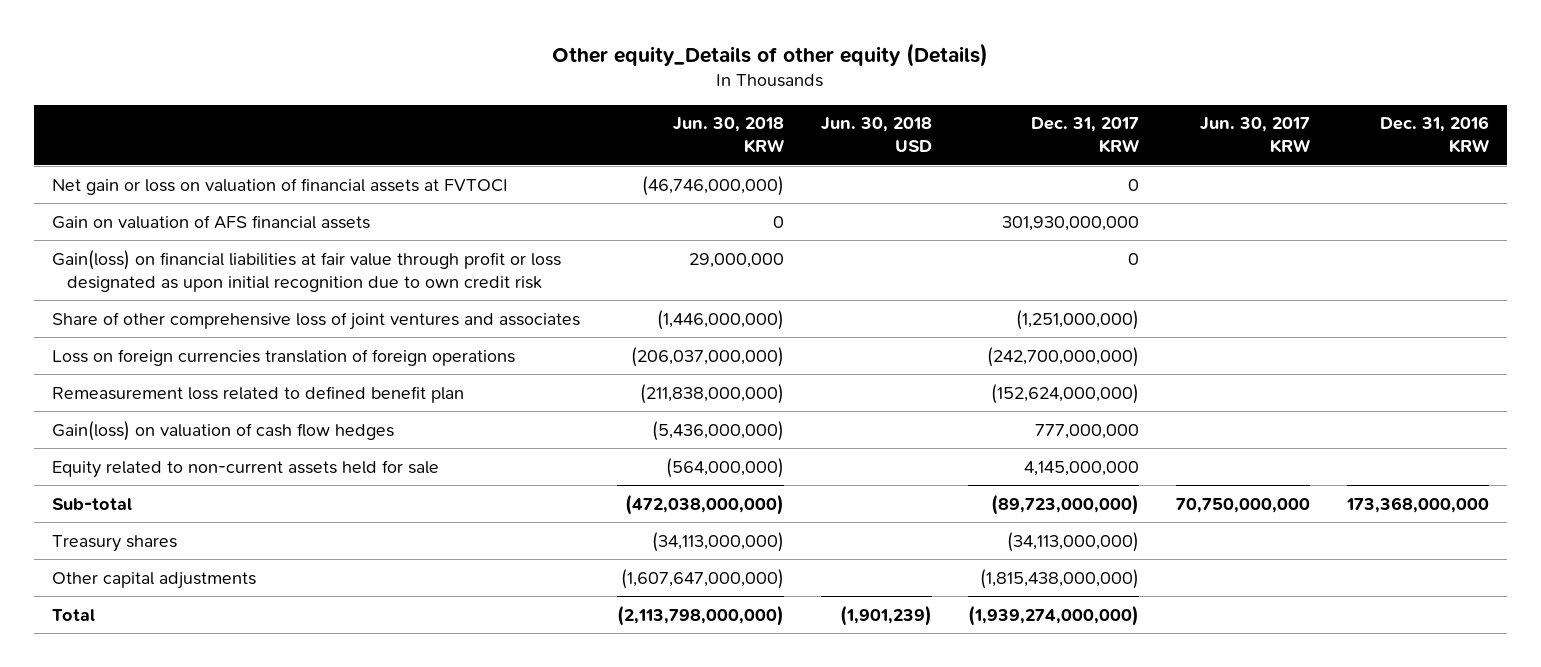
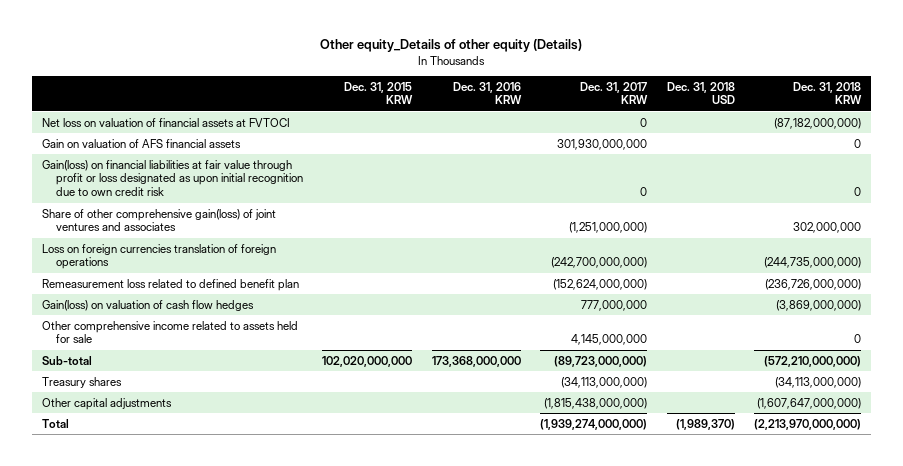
- | Jun. 30, 2018 KRW | Jun. 30, 2018 USD | Dec. 31, 2017 KRW | Jun. 30, 2017 KRW | Dec. 31, 2016 KRW
+ | Dec. 31, 2015 KRW | Dec. 31, 2016 KRW | Dec. 31, 2017 KRW | Dec. 31, 2018 USD | Dec. 31, 2018 KRW
- Net gain or loss on valuation of financial assets at FVTOCI | (46,746,000,000) | | 0 | |
+ Net loss on valuation of financial assets at FVTOCI | | | 0 | | (87,182,000,000)
- Share of other comprehensive loss of joint ventures and associates | (1,446,000,000) | | (1,251,000,000) | |
+ Share of other comprehensive gain(loss) of joint ventures and associates | | | (1,251,000,000) | | 302,000,000
- Equity related to non-current assets held for sale | (564,000,000) | | 4,145,000,000 | |
+ Other comprehensive income related to assets held for sale | | | 4,145,000,000 | | 0

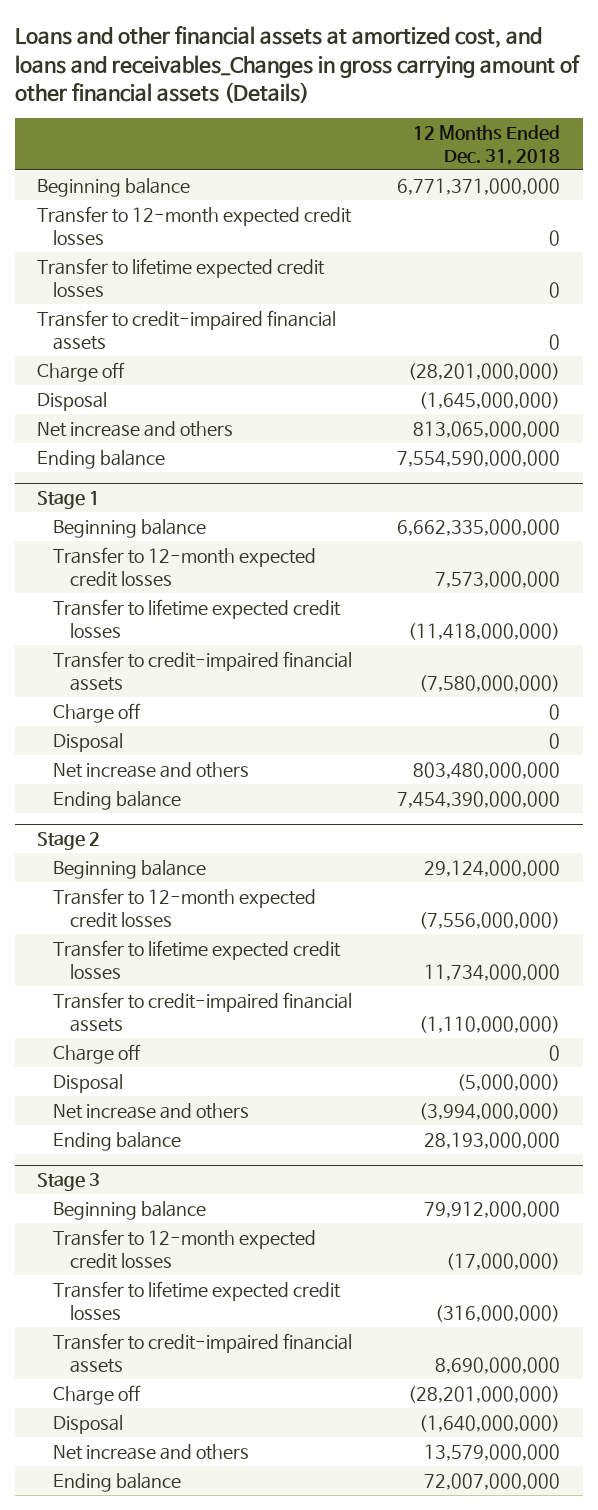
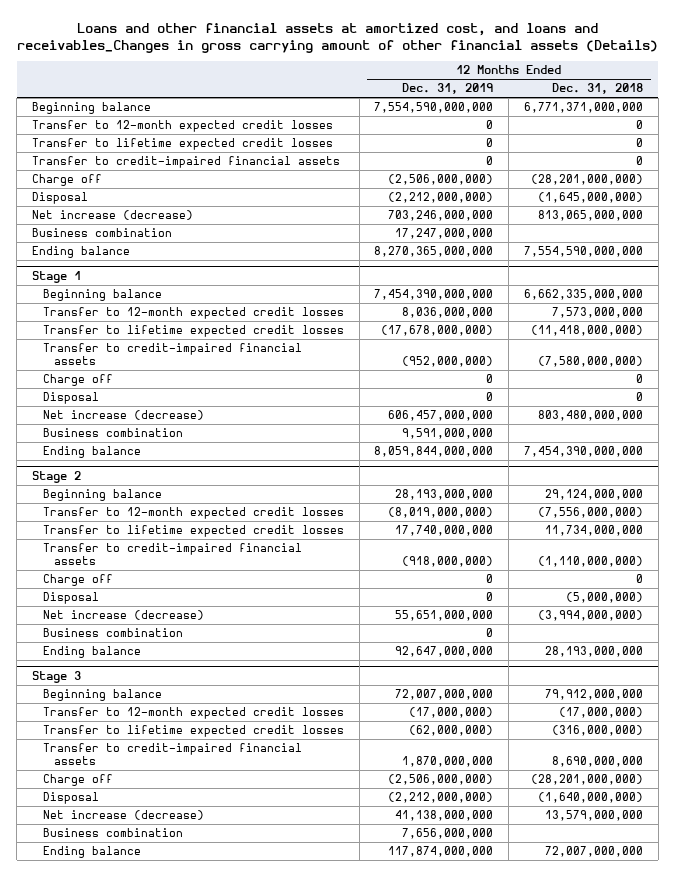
- | 12 Months Ended Dec. 31, 2018
+ | 12 Months Ended Dec. 31, 2019 | 12 Months Ended Dec. 31, 2018
- Net increase and others | 813,065,000,000
+ Net increase (decrease) | 703,246,000,000 | 813,065,000,000
+ Business combination | 17,247,000,000 |
@ Stage 1
- Net increase and others | 803,480,000,000
+ Net increase (decrease) | 606,457,000,000 | 803,480,000,000
+ Business combination | 9,591,000,000 |
@ Stage 2
- Net increase and others | (3,994,000,000)
+ Net increase (decrease) | 55,651,000,000 | (3,994,000,000)
+ Business combination | 0 |
@ Stage 3
- Net increase and others | 13,579,000,000
+ Net increase (decrease) | 41,138,000,000 | 13,579,000,000
+ Business combination | 7,656,000,000 |

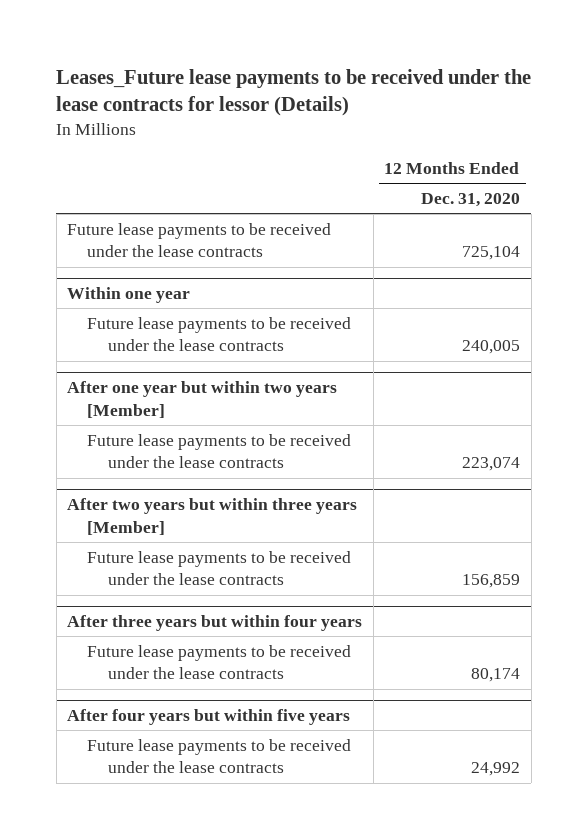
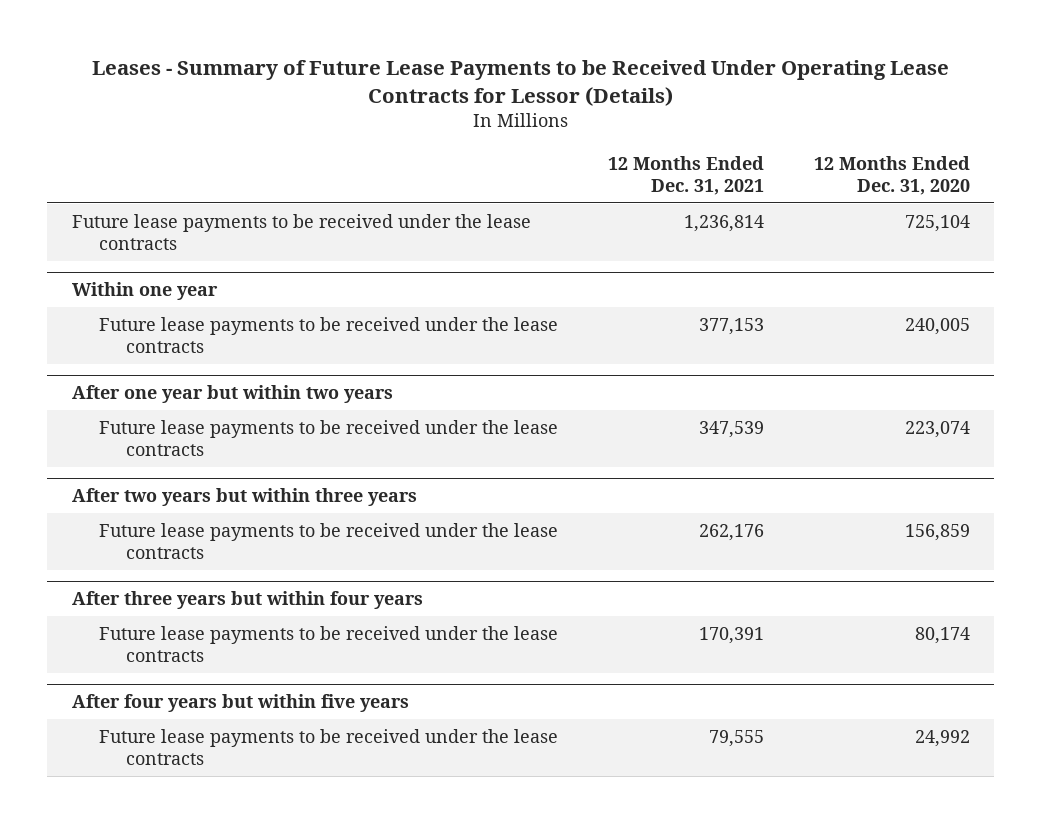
- Leases_Future lease payments to be received under the lease contracts for lessor (Details)
+ Leases - Summary of Future Lease Payments to be Received Under Operating Lease Contracts for Lessor (Details)
- | 12 Months Ended Dec. 31, 2020
+ | 12 Months Ended Dec. 31, 2021 | 12 Months Ended Dec. 31, 2020
- After one year but within two years [Member]
+ After one year but within two years
- After two years but within three years [Member]
+ After two years but within three years

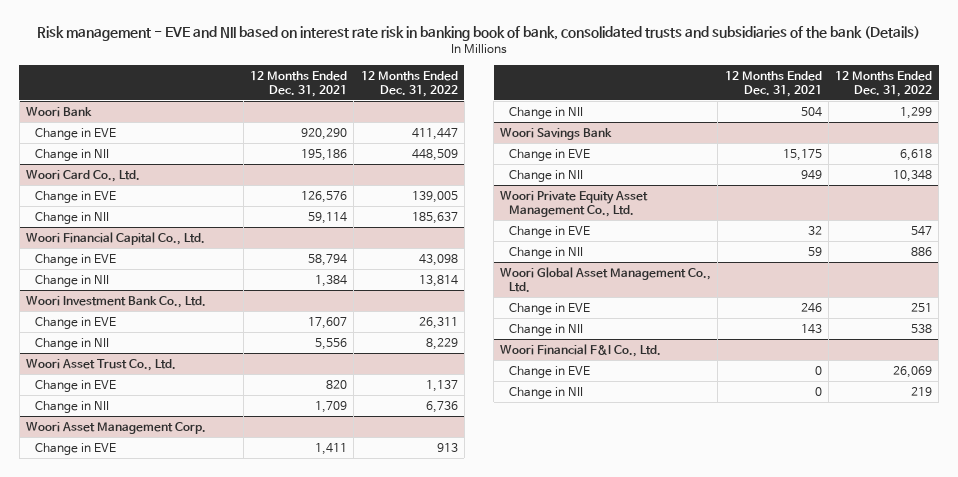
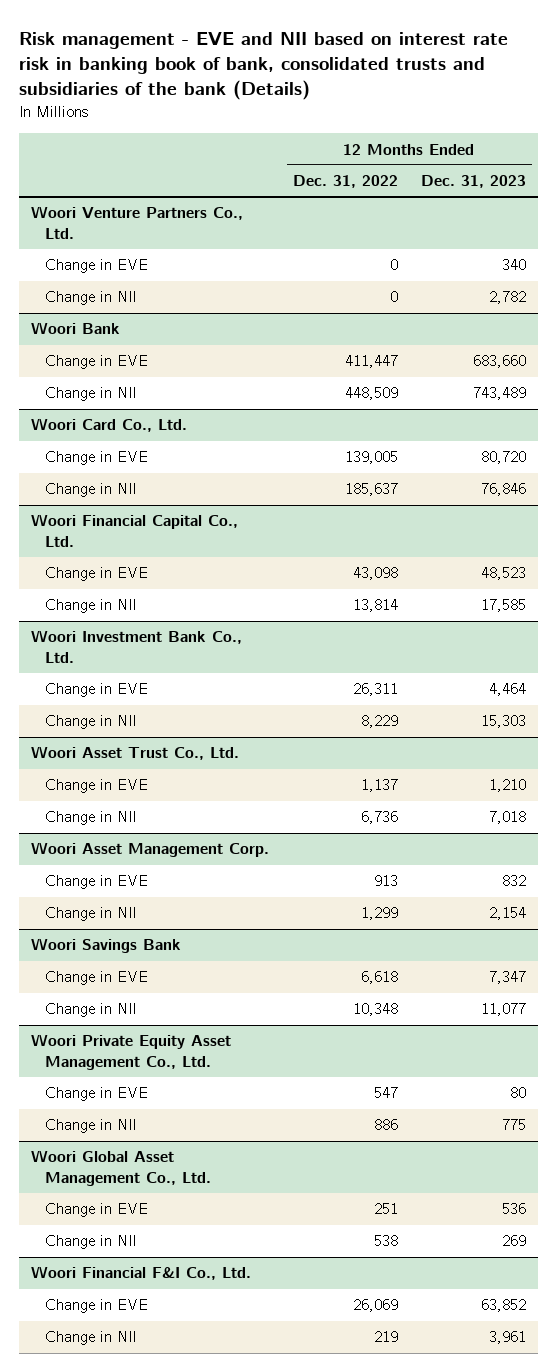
- | 12 Months Ended Dec. 31, 2021 | 12 Months Ended Dec. 31, 2022
+ | 12 Months Ended Dec. 31, 2022 | 12 Months Ended Dec. 31, 2023
+ Woori Venture Partners Co., Ltd.
+ Change in EVE | 0 | 340
+ Change in NII | 0 | 2,782

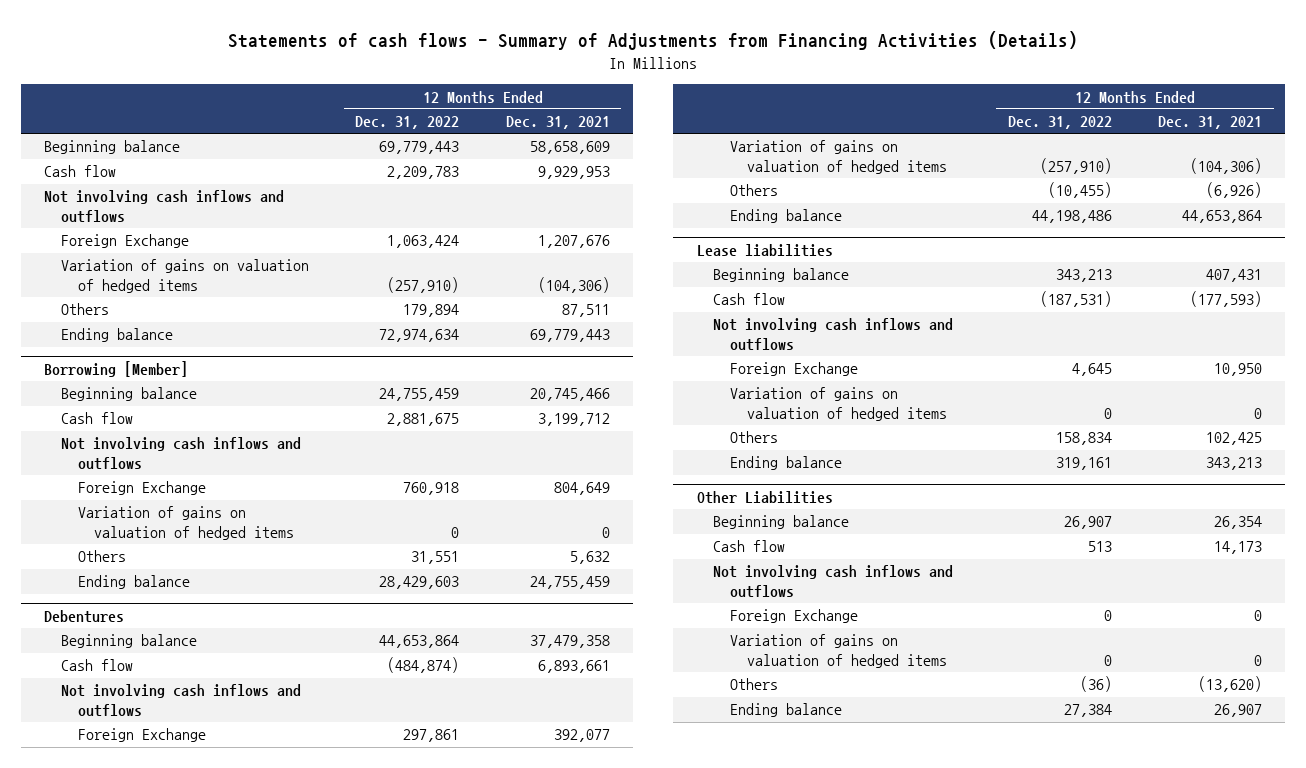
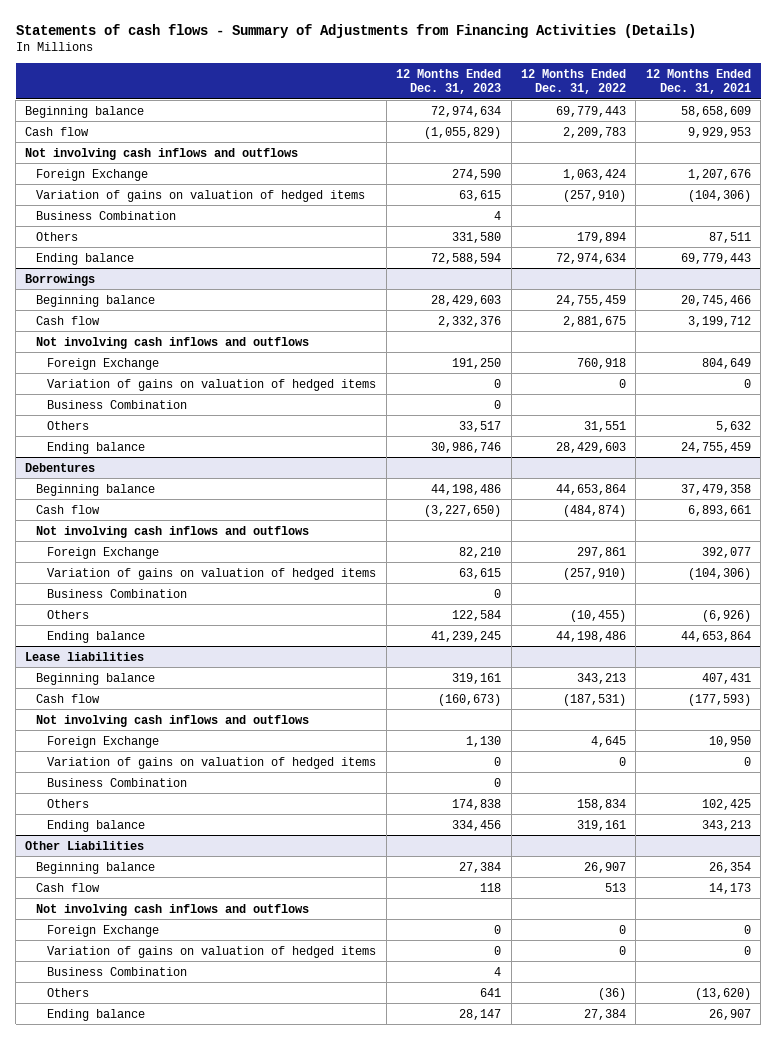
- | 12 Months Ended Dec. 31, 2022 | 12 Months Ended Dec. 31, 2021
+ | 12 Months Ended Dec. 31, 2023 | 12 Months Ended Dec. 31, 2022 | 12 Months Ended Dec. 31, 2021
+ Business Combination | 4 | |
- Borrowing [Member]
+ Borrowings
+ Business Combination | 0 | |
@ Debentures
+ Business Combination | 0 | |
@ Lease liabilities
+ Business Combination | 0 | |
@ Other Liabilities
+ Business Combination | 4 | |

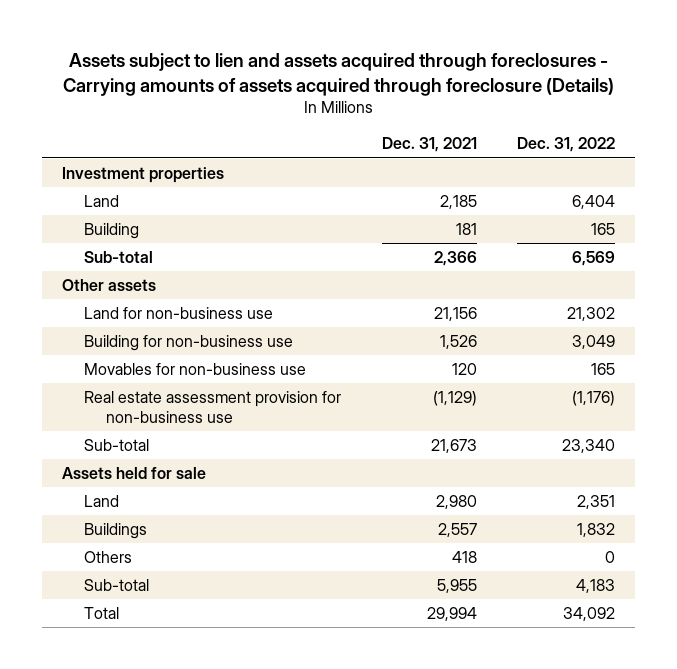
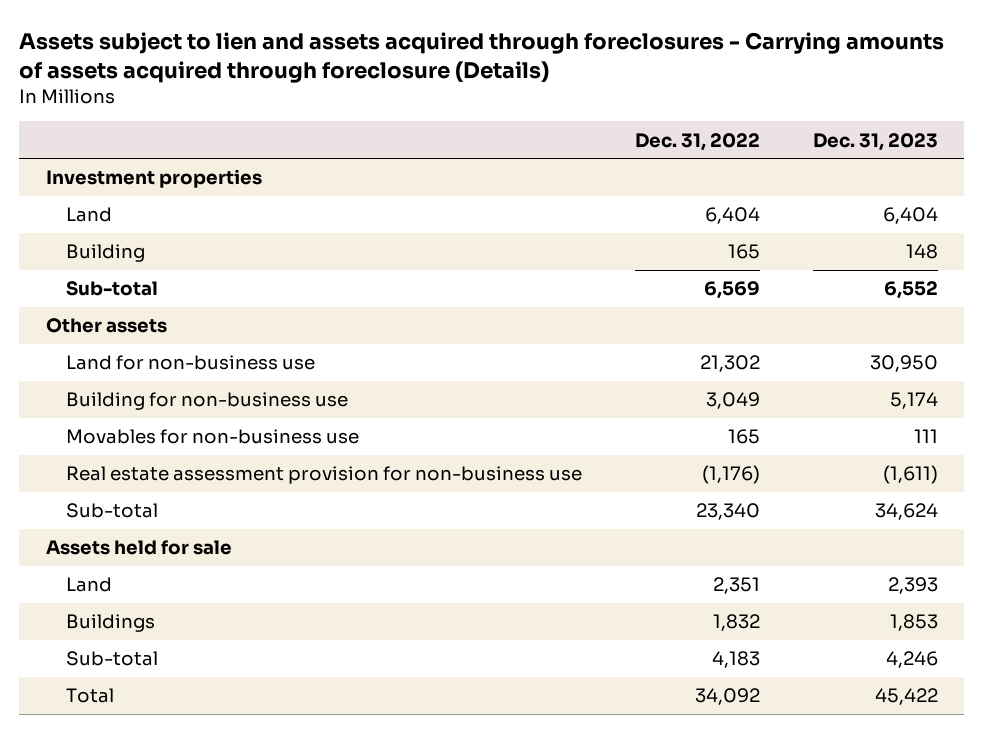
- | Dec. 31, 2021 | Dec. 31, 2022
+ | Dec. 31, 2022 | Dec. 31, 2023
- Others | 418 | 0

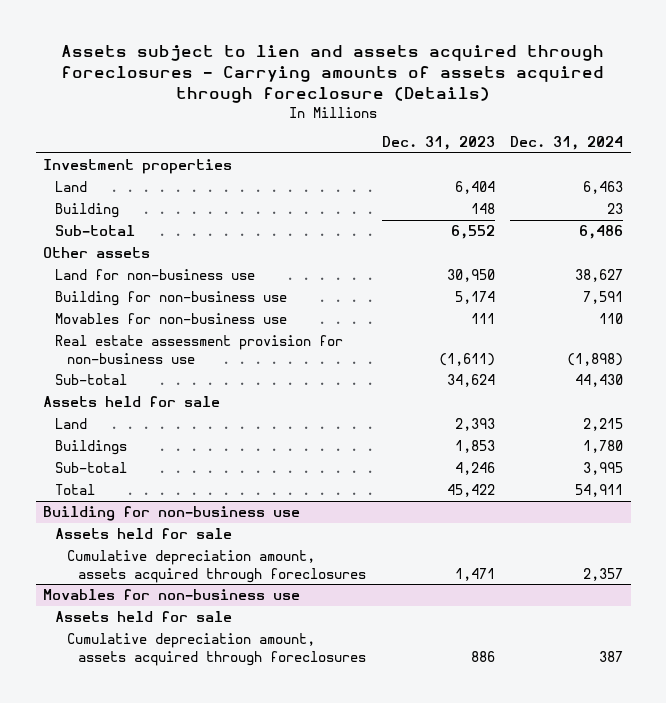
- | Dec. 31, 2022 | Dec. 31, 2023
+ | Dec. 31, 2023 | Dec. 31, 2024
+ Building for non-business use
+ Assets held for sale
+ Cumulative depreciation amount, assets acquired through foreclosures | 1,471 | 2,357
+ Movables for non-business use
+ Assets held for sale
+ Cumulative depreciation amount, assets acquired through foreclosures | 886 | 387

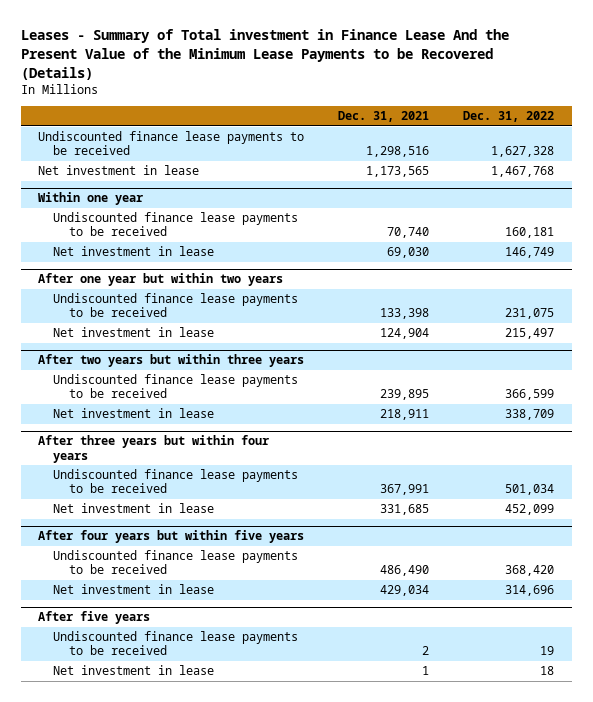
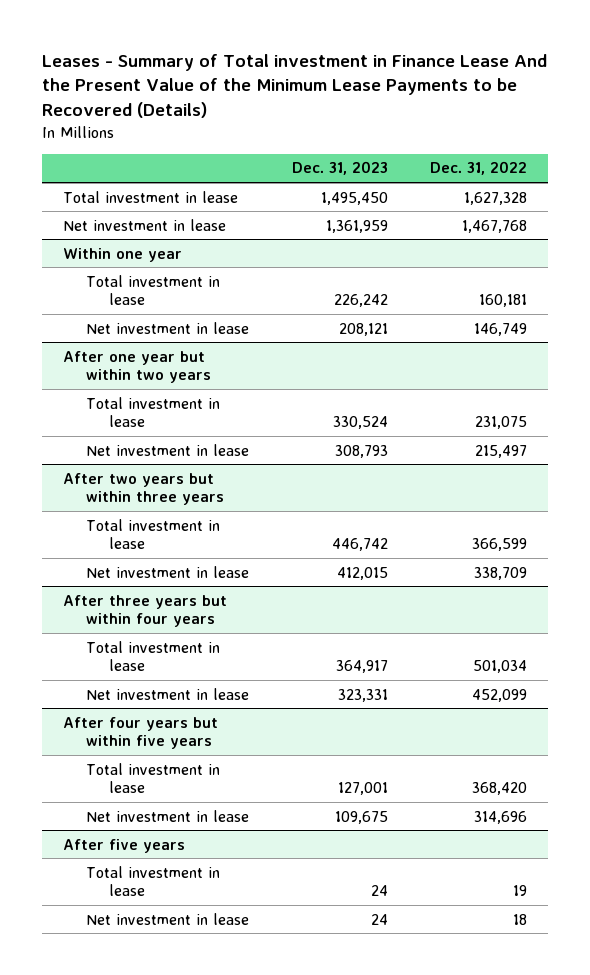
- | Dec. 31, 2021 | Dec. 31, 2022
+ | Dec. 31, 2023 | Dec. 31, 2022
- Undiscounted finance lease payments to be received | 1,298,516 | 1,627,328
+ Total investment in lease | 1,495,450 | 1,627,328
@ Within one year
- Undiscounted finance lease payments to be received | 70,740 | 160,181
+ Total investment in lease | 226,242 | 160,181
@ After one year but within two years
- Undiscounted finance lease payments to be received | 133,398 | 231,075
+ Total investment in lease | 330,524 | 231,075
@ After two years but within three years
- Undiscounted finance lease payments to be received | 239,895 | 366,599
+ Total investment in lease | 446,742 | 366,599
@ After three years but within four years
- Undiscounted finance lease payments to be received | 367,991 | 501,034
+ Total investment in lease | 364,917 | 501,034
@ After four years but within five years
- Undiscounted finance lease payments to be received | 486,490 | 368,420
+ Total investment in lease | 127,001 | 368,420
@ After five years
- Undiscounted finance lease payments to be received | 2 | 19
+ Total investment in lease | 24 | 19

